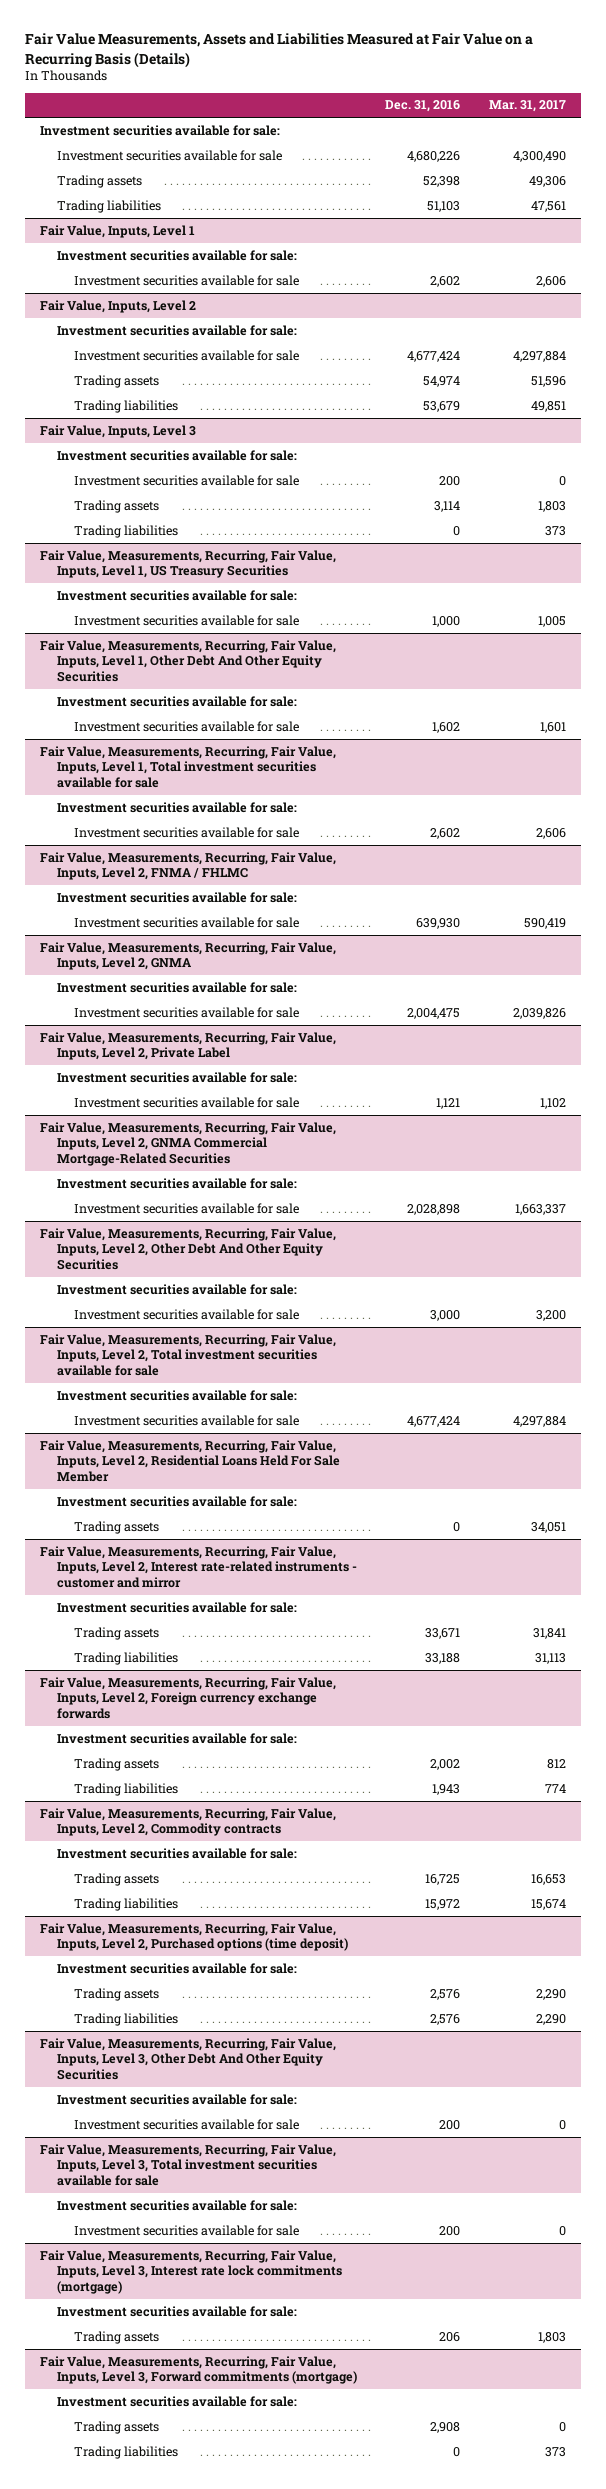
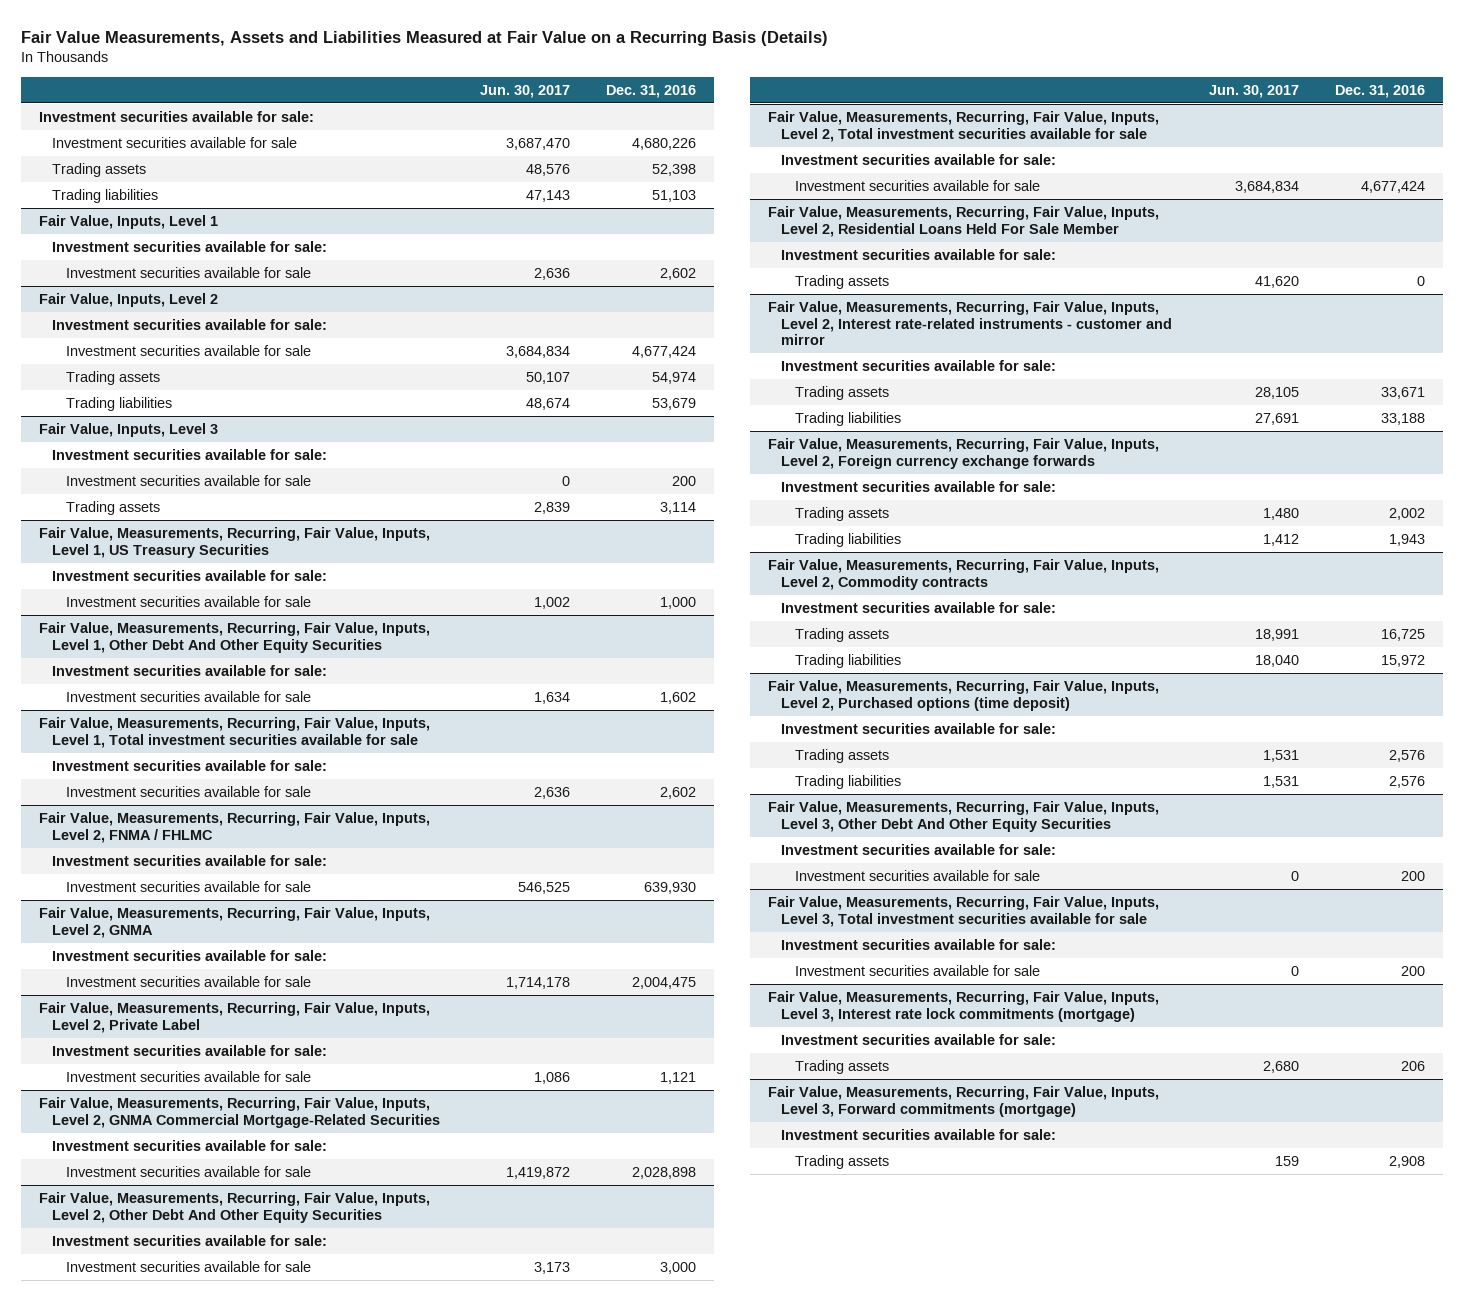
- | Dec. 31, 2016 | Mar. 31, 2017
+ | Jun. 30, 2017 | Dec. 31, 2016
@ Fair Value, Inputs, Level 3
- Trading liabilities | 0 | 373
@ Fair Value, Measurements, Recurring, Fair Value, Inputs, Level 3, Forward commitments (mortgage)
- Trading liabilities | 0 | 373

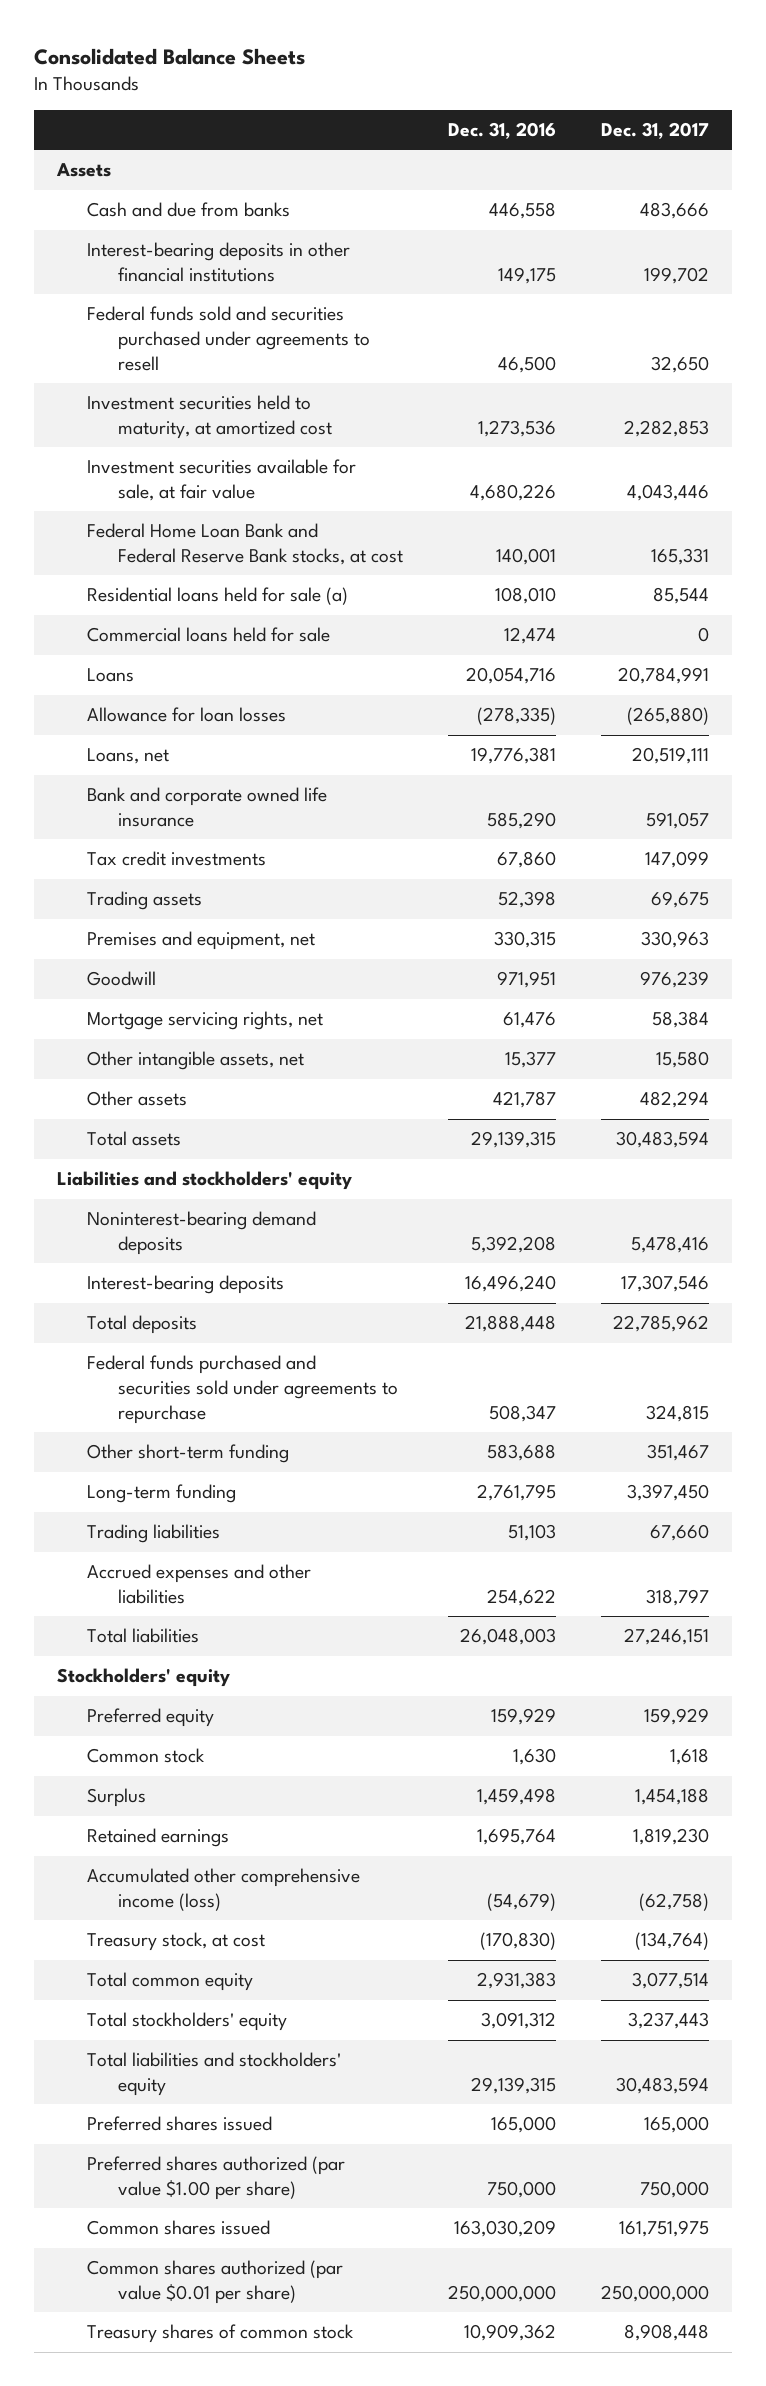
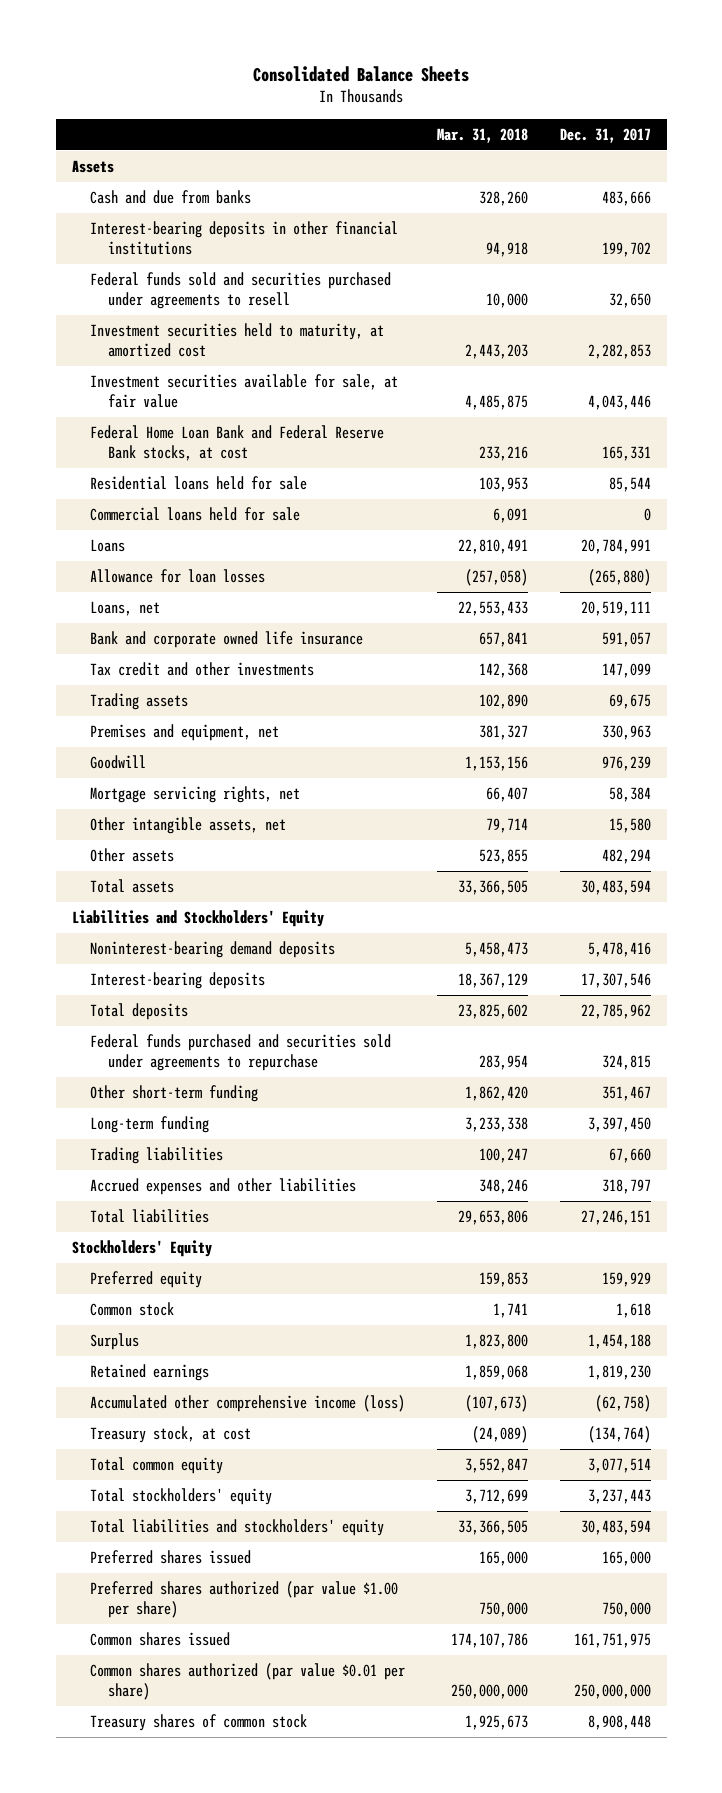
- | Dec. 31, 2016 | Dec. 31, 2017
+ | Mar. 31, 2018 | Dec. 31, 2017
- Residential loans held for sale (a) | 108,010 | 85,544
+ Residential loans held for sale | 103,953 | 85,544
- Tax credit investments | 67,860 | 147,099
+ Tax credit and other investments | 142,368 | 147,099
- Liabilities and stockholders' equity
+ Liabilities and Stockholders' Equity
- Stockholders' equity
+ Stockholders' Equity

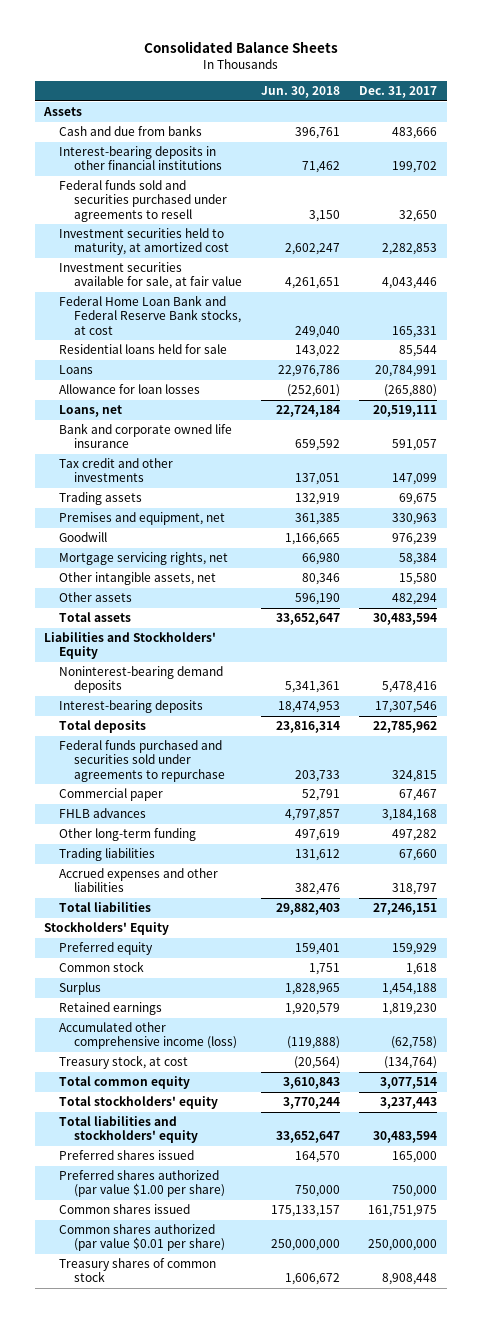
- | Mar. 31, 2018 | Dec. 31, 2017
+ | Jun. 30, 2018 | Dec. 31, 2017
- Commercial loans held for sale | 6,091 | 0
- Other short-term funding | 1,862,420 | 351,467
- Long-term funding | 3,233,338 | 3,397,450
+ Commercial paper | 52,791 | 67,467
+ FHLB advances | 4,797,857 | 3,184,168
+ Other long-term funding | 497,619 | 497,282

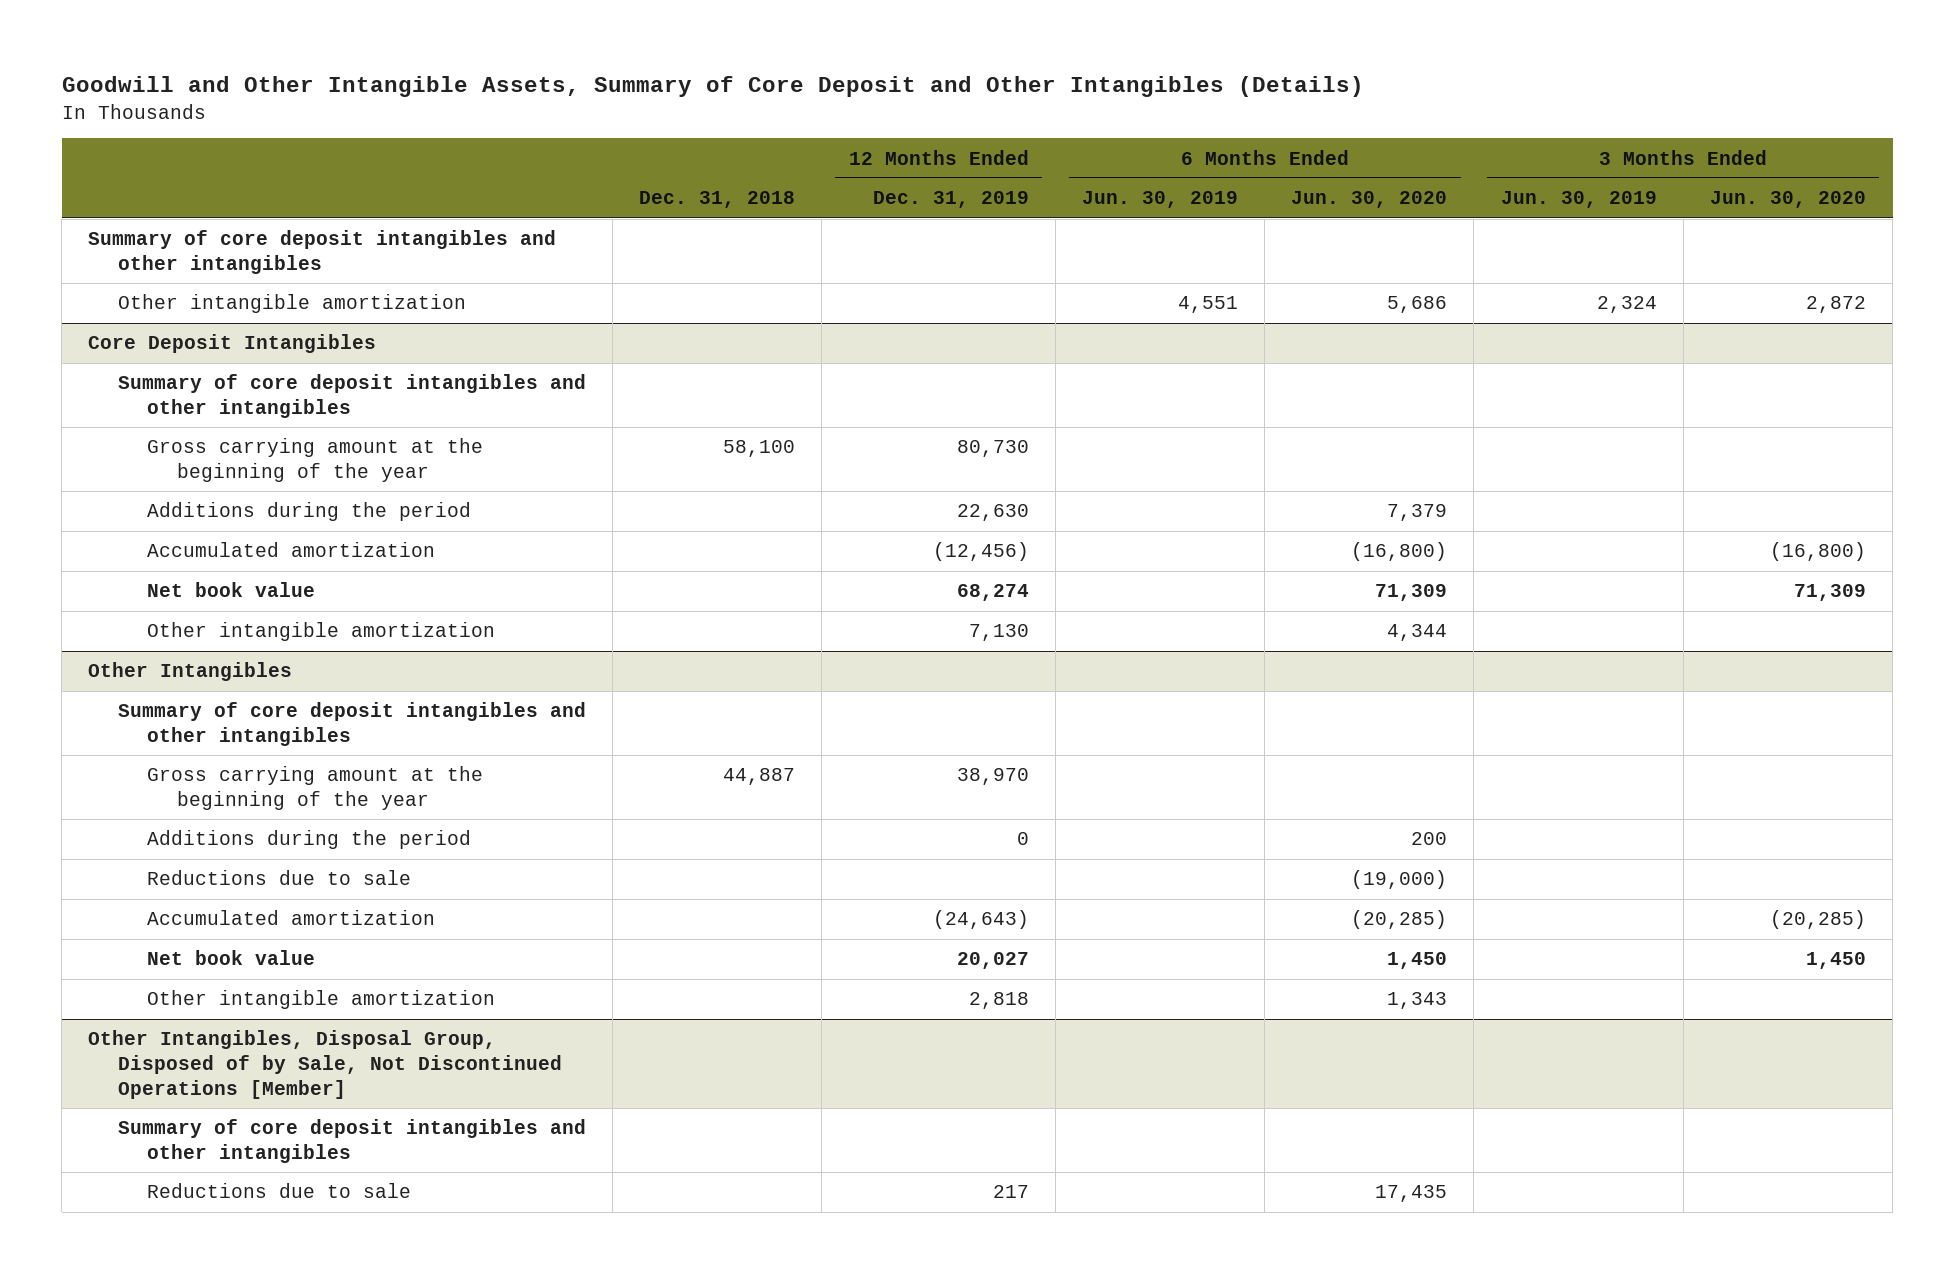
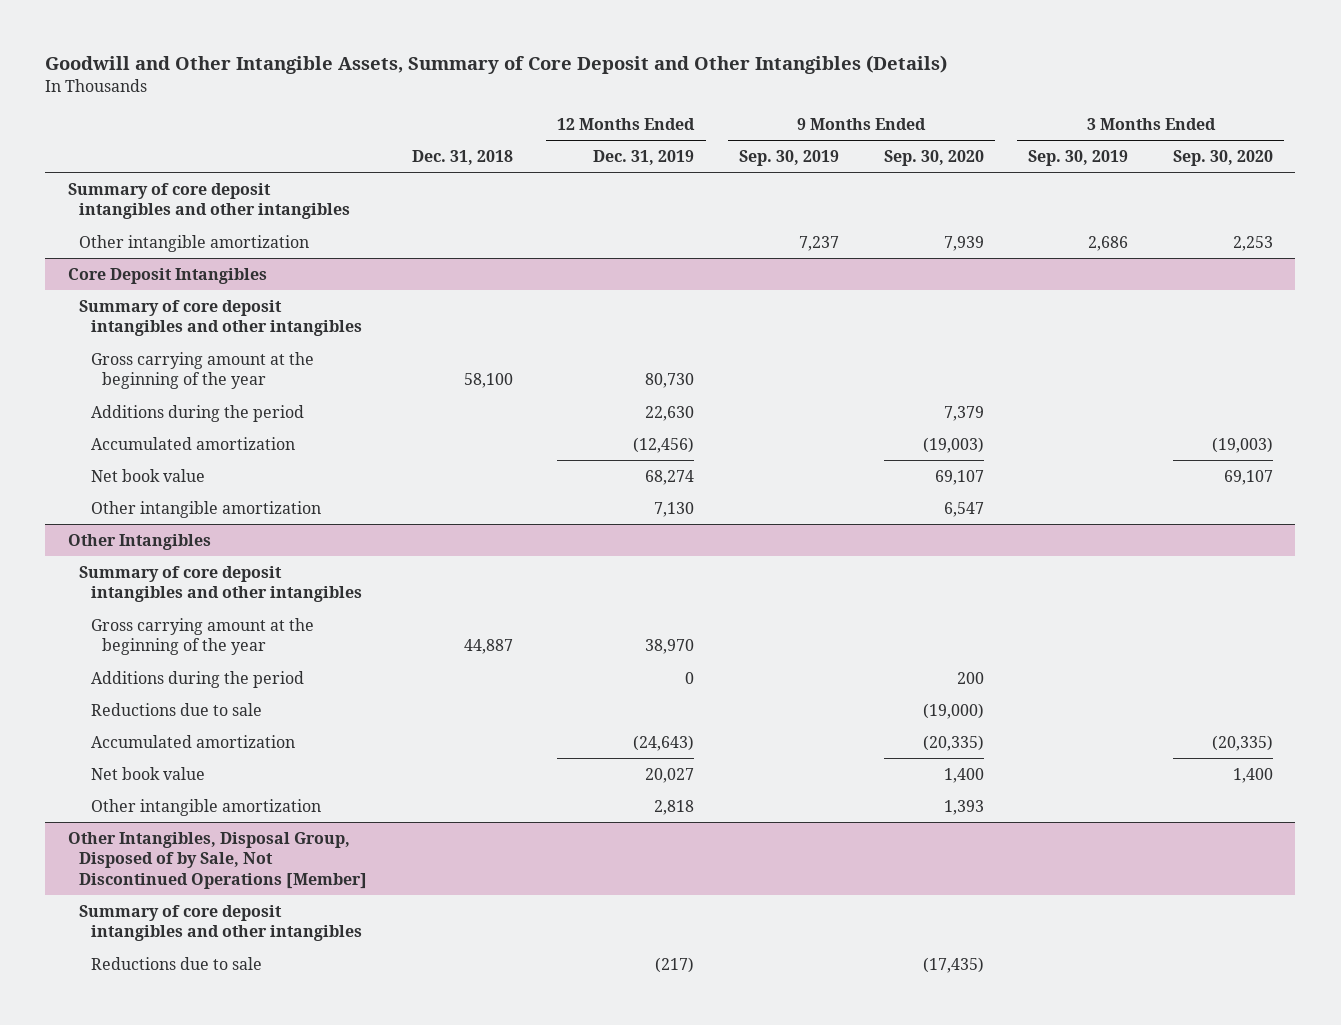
- | Dec. 31, 2018 | 12 Months Ended Dec. 31, 2019 | 6 Months Ended Jun. 30, 2019 | 6 Months Ended Jun. 30, 2020 | 3 Months Ended Jun. 30, 2019 | 3 Months Ended Jun. 30, 2020
+ | Dec. 31, 2018 | 12 Months Ended Dec. 31, 2019 | 9 Months Ended Sep. 30, 2019 | 9 Months Ended Sep. 30, 2020 | 3 Months Ended Sep. 30, 2019 | 3 Months Ended Sep. 30, 2020
@ Other Intangibles, Disposal Group, Disposed of by Sale, Not Discontinued Operations [Member]
- Reductions due to sale | | 217 | | 17,435 | |
+ Reductions due to sale | | (217) | | (17,435) | |

